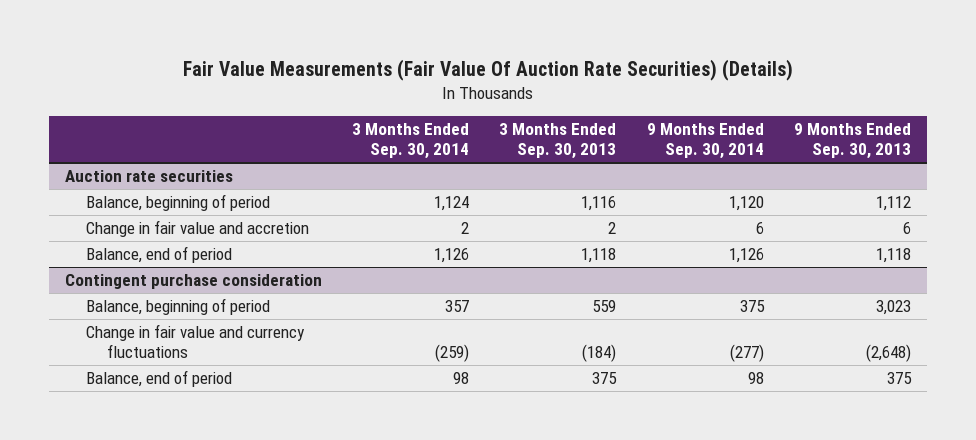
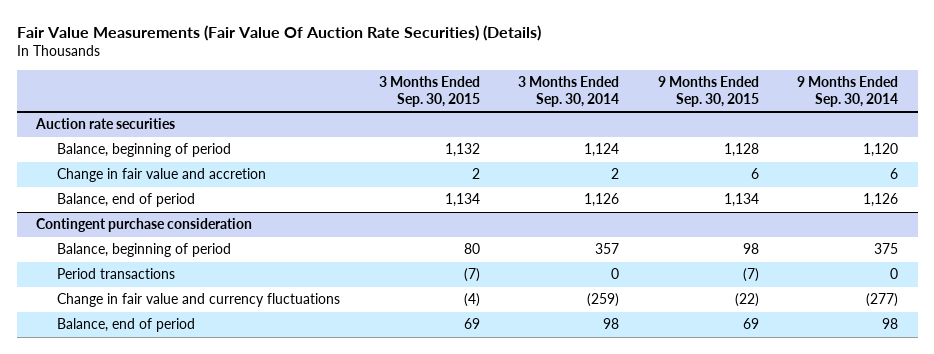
- | 3 Months Ended Sep. 30, 2014 | 3 Months Ended Sep. 30, 2013 | 9 Months Ended Sep. 30, 2014 | 9 Months Ended Sep. 30, 2013
+ | 3 Months Ended Sep. 30, 2015 | 3 Months Ended Sep. 30, 2014 | 9 Months Ended Sep. 30, 2015 | 9 Months Ended Sep. 30, 2014
@ Contingent purchase consideration
+ Period transactions | (7) | 0 | (7) | 0

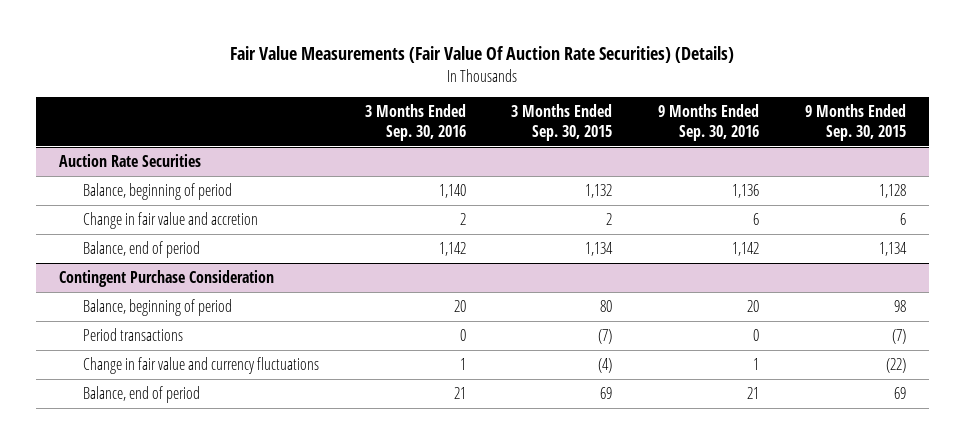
- | 3 Months Ended Sep. 30, 2015 | 3 Months Ended Sep. 30, 2014 | 9 Months Ended Sep. 30, 2015 | 9 Months Ended Sep. 30, 2014
+ | 3 Months Ended Sep. 30, 2016 | 3 Months Ended Sep. 30, 2015 | 9 Months Ended Sep. 30, 2016 | 9 Months Ended Sep. 30, 2015
- Auction rate securities
+ Auction Rate Securities
- Contingent purchase consideration
+ Contingent Purchase Consideration

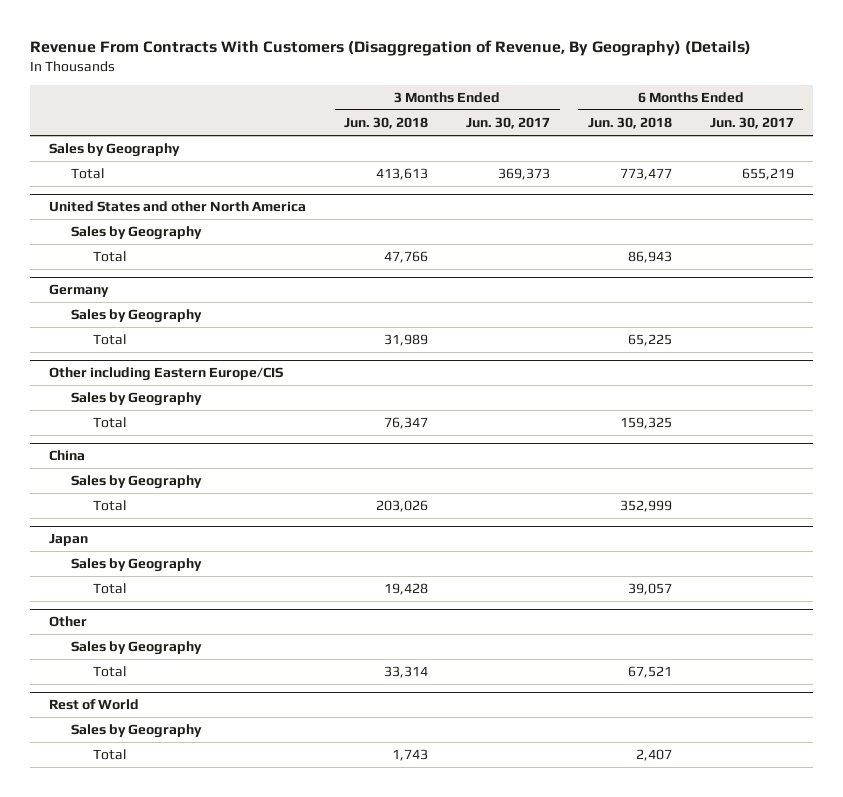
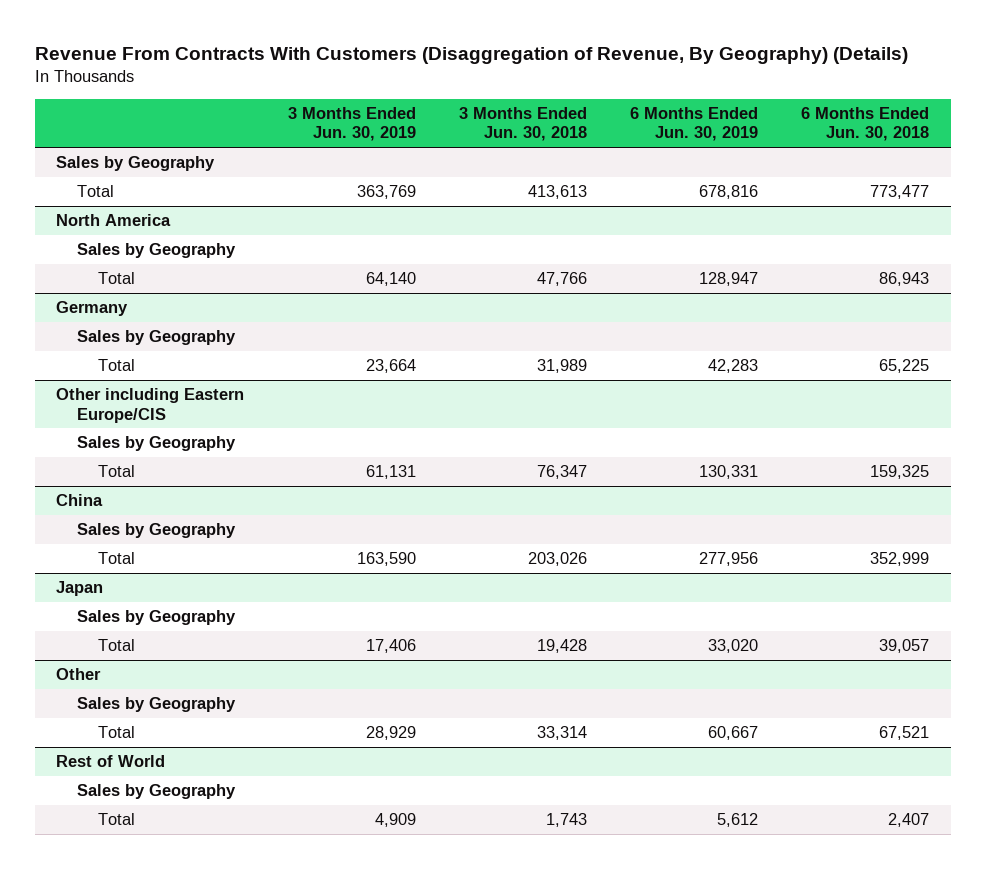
- | 3 Months Ended Jun. 30, 2018 | 3 Months Ended Jun. 30, 2017 | 6 Months Ended Jun. 30, 2018 | 6 Months Ended Jun. 30, 2017
+ | 3 Months Ended Jun. 30, 2019 | 3 Months Ended Jun. 30, 2018 | 6 Months Ended Jun. 30, 2019 | 6 Months Ended Jun. 30, 2018
- United States and other North America
+ North America

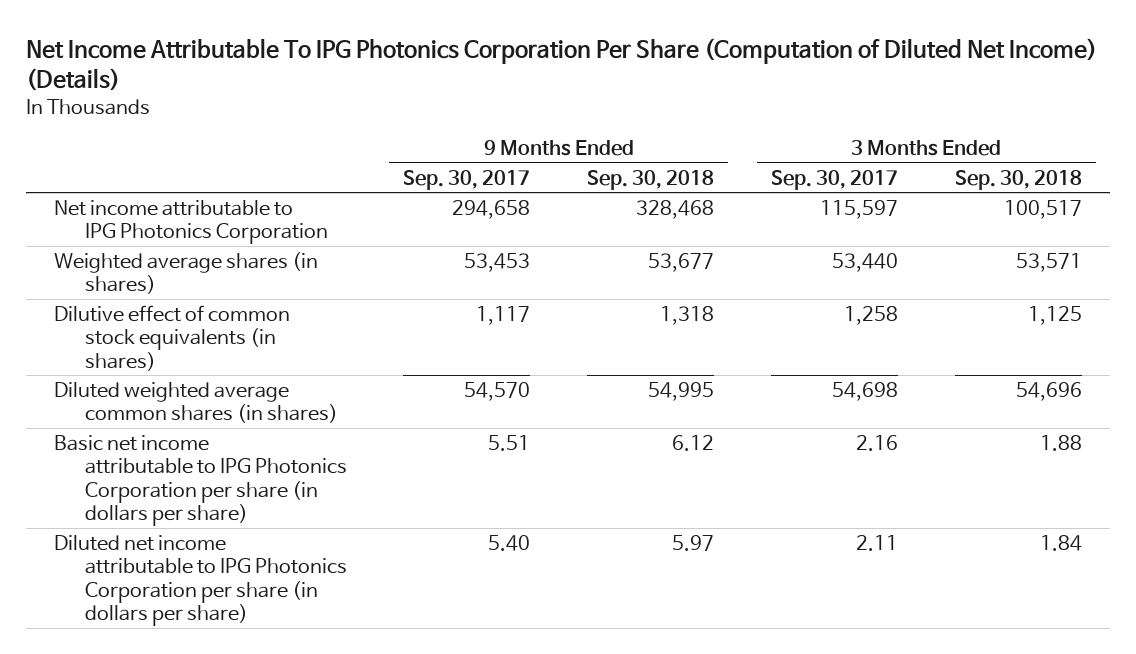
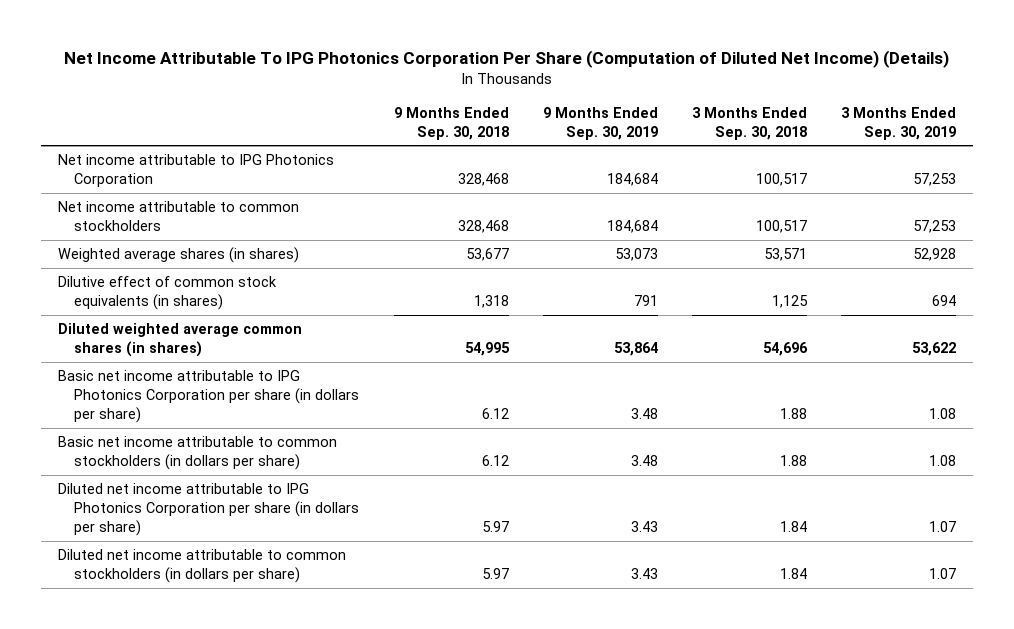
- | 9 Months Ended Sep. 30, 2017 | 9 Months Ended Sep. 30, 2018 | 3 Months Ended Sep. 30, 2017 | 3 Months Ended Sep. 30, 2018
+ | 9 Months Ended Sep. 30, 2018 | 9 Months Ended Sep. 30, 2019 | 3 Months Ended Sep. 30, 2018 | 3 Months Ended Sep. 30, 2019
+ Net income attributable to common stockholders | 328,468 | 184,684 | 100,517 | 57,253
+ Basic net income attributable to common stockholders (in dollars per share) | 6.12 | 3.48 | 1.88 | 1.08
+ Diluted net income attributable to common stockholders (in dollars per share) | 5.97 | 3.43 | 1.84 | 1.07

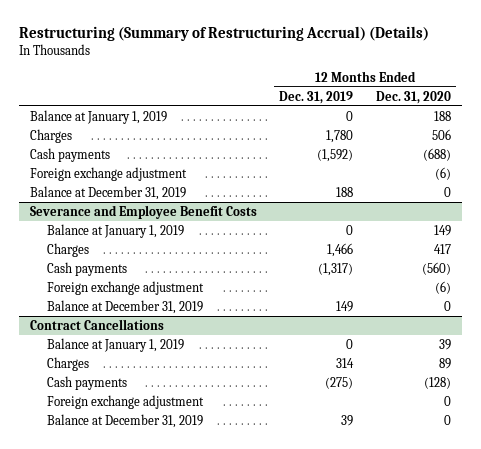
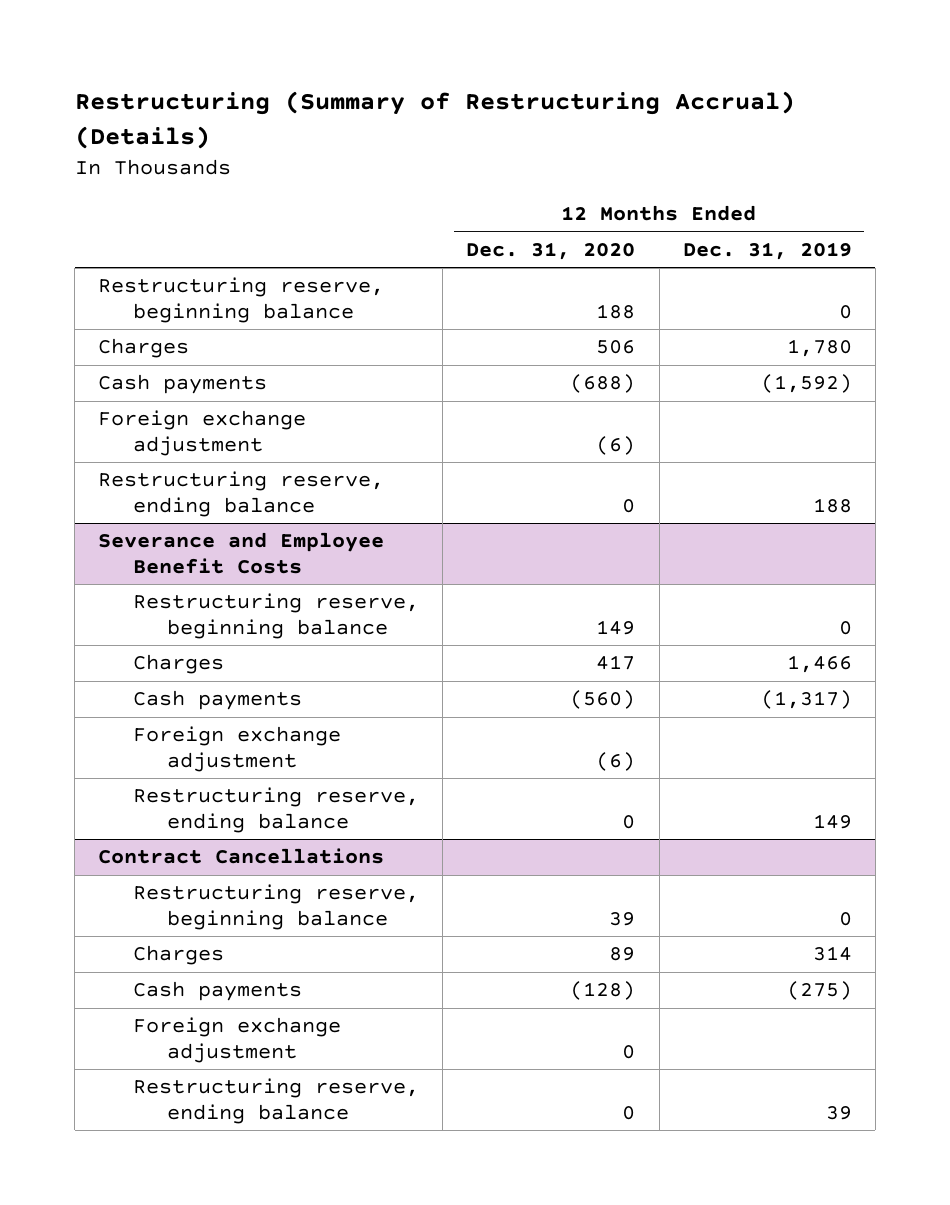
- | 12 Months Ended Dec. 31, 2019 | 12 Months Ended Dec. 31, 2020
+ | 12 Months Ended Dec. 31, 2020 | 12 Months Ended Dec. 31, 2019
- Balance at January 1, 2019 | 0 | 188
+ Restructuring reserve, beginning balance | 188 | 0
- Balance at December 31, 2019 | 188 | 0
+ Restructuring reserve, ending balance | 0 | 188
@ Severance and Employee Benefit Costs
- Balance at January 1, 2019 | 0 | 149
+ Restructuring reserve, beginning balance | 149 | 0
- Balance at December 31, 2019 | 149 | 0
+ Restructuring reserve, ending balance | 0 | 149
@ Contract Cancellations
- Balance at January 1, 2019 | 0 | 39
+ Restructuring reserve, beginning balance | 39 | 0
- Balance at December 31, 2019 | 39 | 0
+ Restructuring reserve, ending balance | 0 | 39

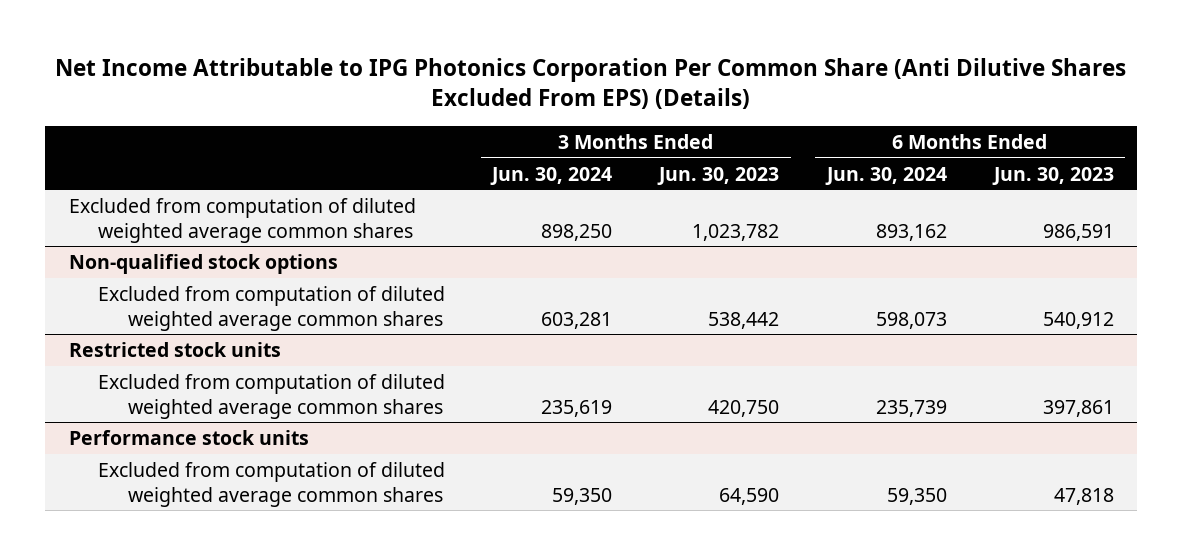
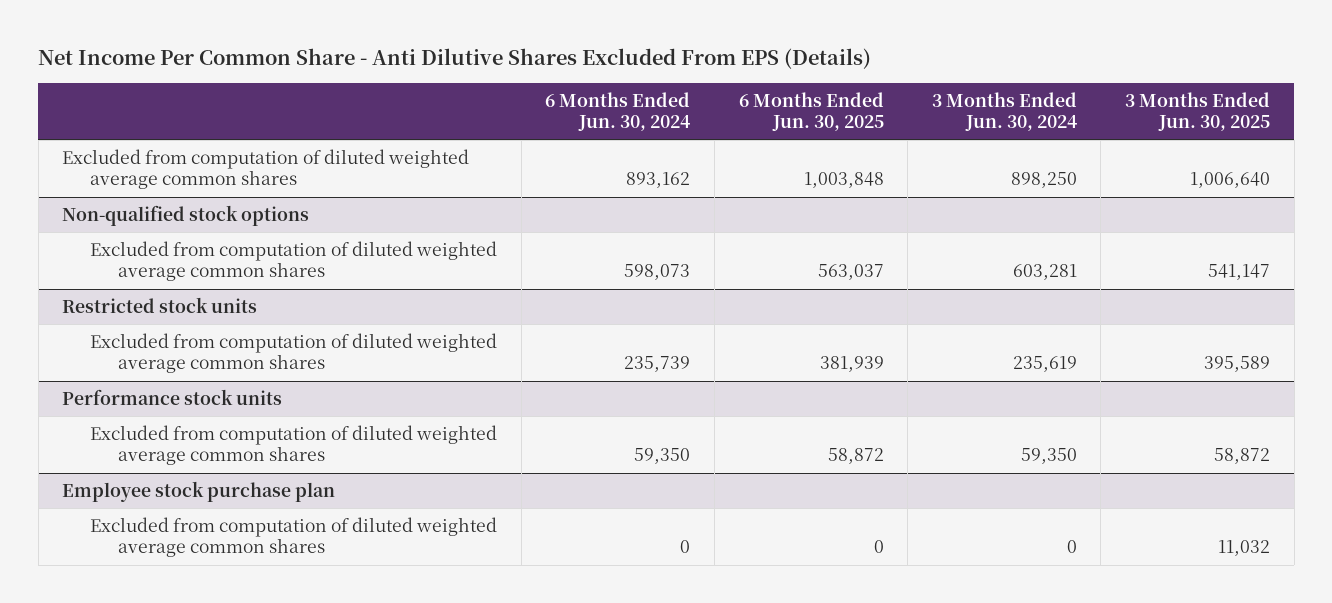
- Net Income Attributable to IPG Photonics Corporation Per Common Share (Anti Dilutive Shares Excluded From EPS) (Details)
+ Net Income Per Common Share - Anti Dilutive Shares Excluded From EPS (Details)
- | 3 Months Ended Jun. 30, 2024 | 3 Months Ended Jun. 30, 2023 | 6 Months Ended Jun. 30, 2024 | 6 Months Ended Jun. 30, 2023
+ | 6 Months Ended Jun. 30, 2024 | 6 Months Ended Jun. 30, 2025 | 3 Months Ended Jun. 30, 2024 | 3 Months Ended Jun. 30, 2025
+ Employee stock purchase plan
+ Excluded from computation of diluted weighted average common shares | 0 | 0 | 0 | 11,032

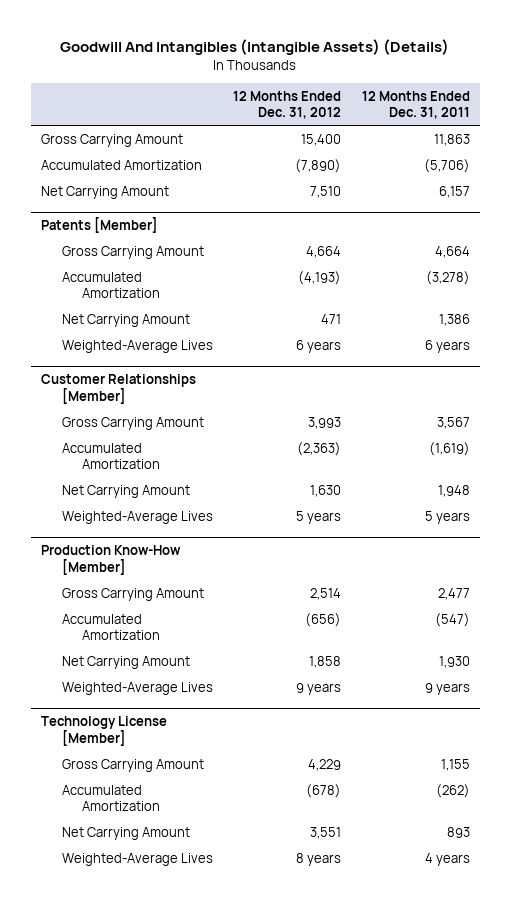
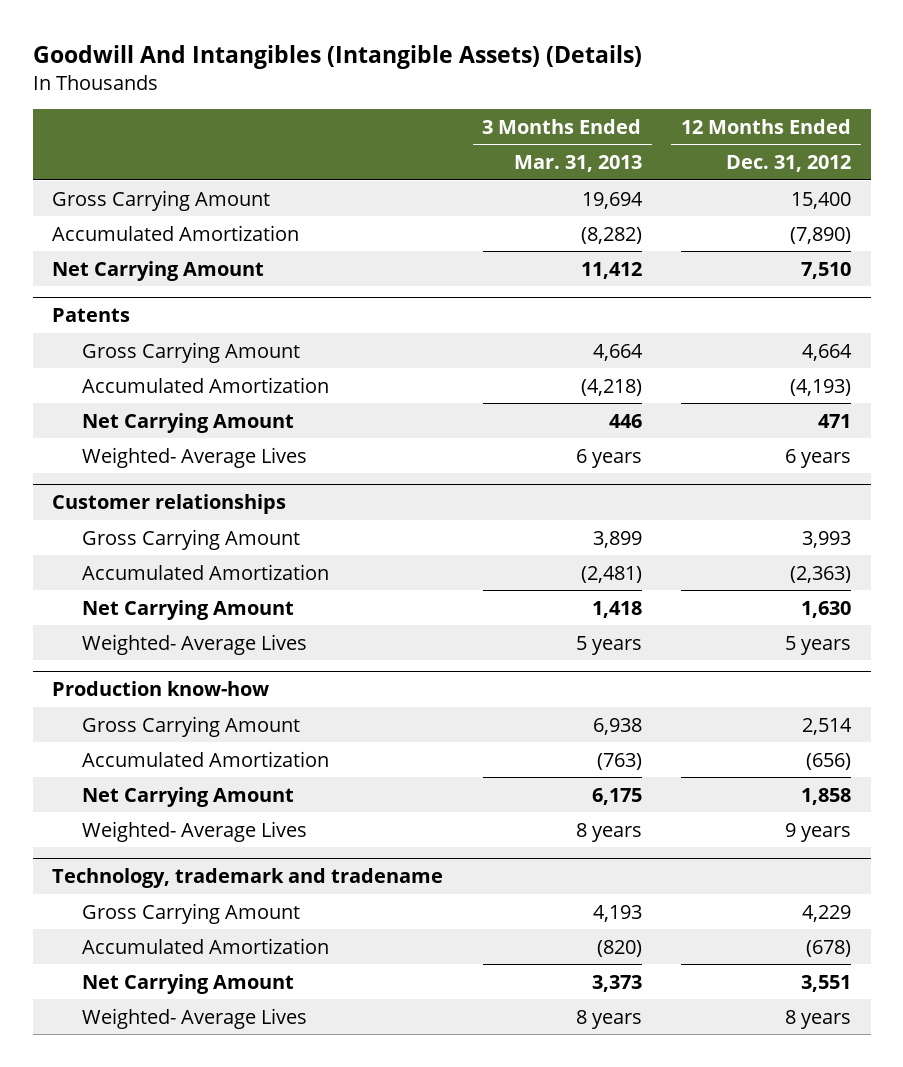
- | 12 Months Ended Dec. 31, 2012 | 12 Months Ended Dec. 31, 2011
+ | 3 Months Ended Mar. 31, 2013 | 12 Months Ended Dec. 31, 2012
- Patents [Member]
+ Patents
- Weighted-Average Lives | 6 years | 6 years
- Customer Relationships [Member]
+ Weighted- Average Lives | 6 years | 6 years
+ Customer relationships
- Weighted-Average Lives | 5 years | 5 years
- Production Know-How [Member]
+ Weighted- Average Lives | 5 years | 5 years
+ Production know-how
- Weighted-Average Lives | 9 years | 9 years
- Technology License [Member]
+ Weighted- Average Lives | 8 years | 9 years
+ Technology, trademark and tradename
- Weighted-Average Lives | 8 years | 4 years
+ Weighted- Average Lives | 8 years | 8 years

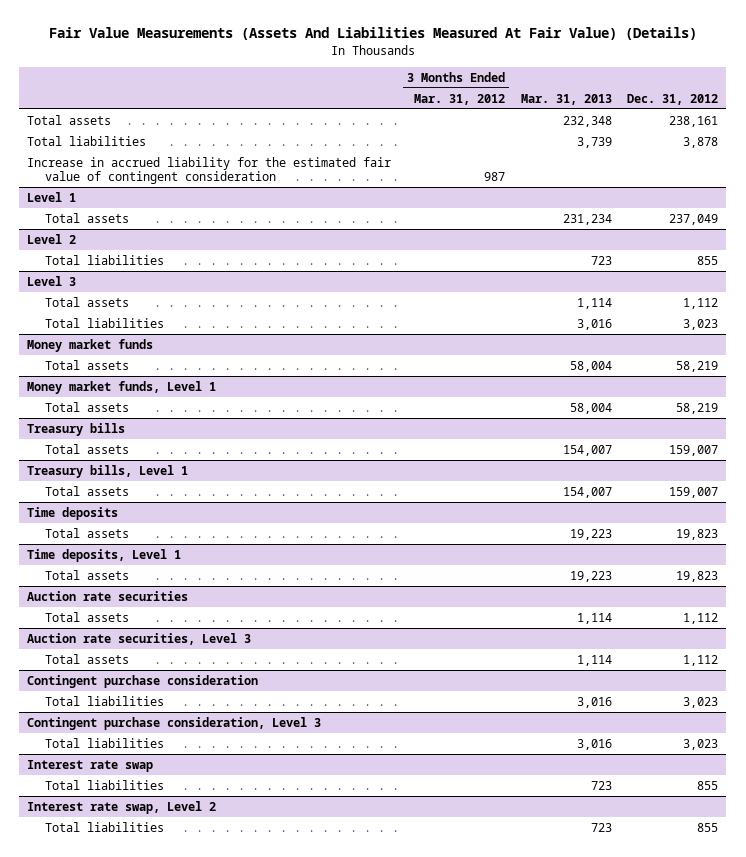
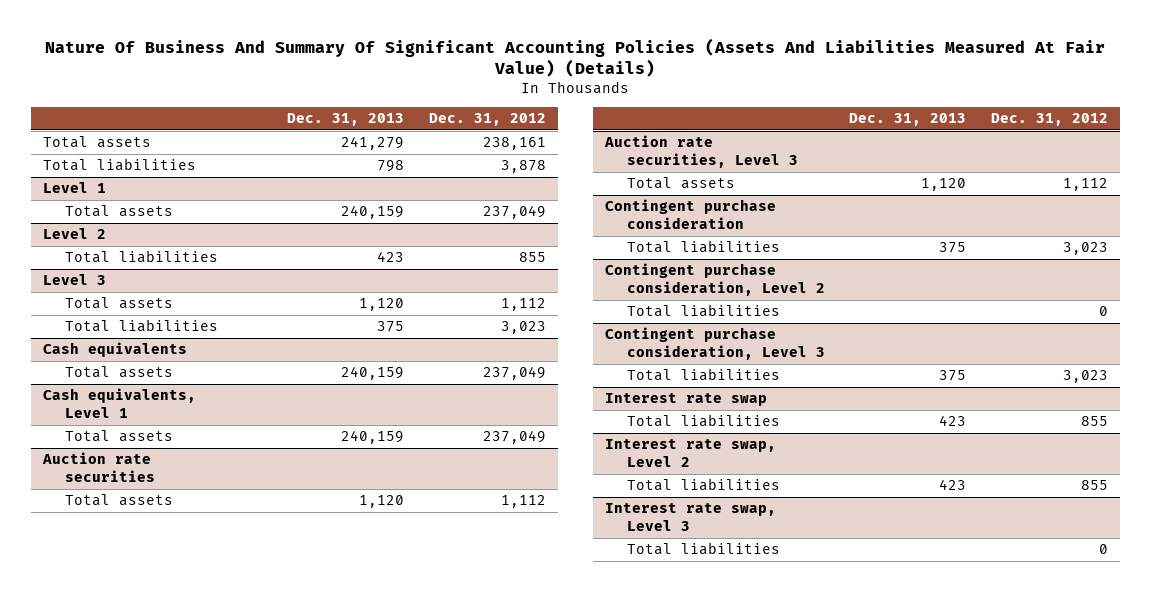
- Fair Value Measurements (Assets And Liabilities Measured At Fair Value) (Details)
+ Nature Of Business And Summary Of Significant Accounting Policies (Assets And Liabilities Measured At Fair Value) (Details)
- | 3 Months Ended Mar. 31, 2012 | Mar. 31, 2013 | Dec. 31, 2012
+ | Dec. 31, 2013 | Dec. 31, 2012
- Increase in accrued liability for the estimated fair value of contingent consideration | 987 | |
- Money market funds
- Total assets | | 58,004 | 58,219
- Money market funds, Level 1
- Total assets | | 58,004 | 58,219
- Treasury bills
- Total assets | | 154,007 | 159,007
- Treasury bills, Level 1
- Total assets | | 154,007 | 159,007
- Time deposits
- Total assets | | 19,223 | 19,823
- Time deposits, Level 1
- Total assets | | 19,223 | 19,823
+ Cash equivalents
+ Total assets | 240,159 | 237,049
+ Cash equivalents, Level 1
+ Total assets | 240,159 | 237,049
+ Contingent purchase consideration, Level 2
+ Total liabilities | | 0
+ Interest rate swap, Level 3
+ Total liabilities | | 0

